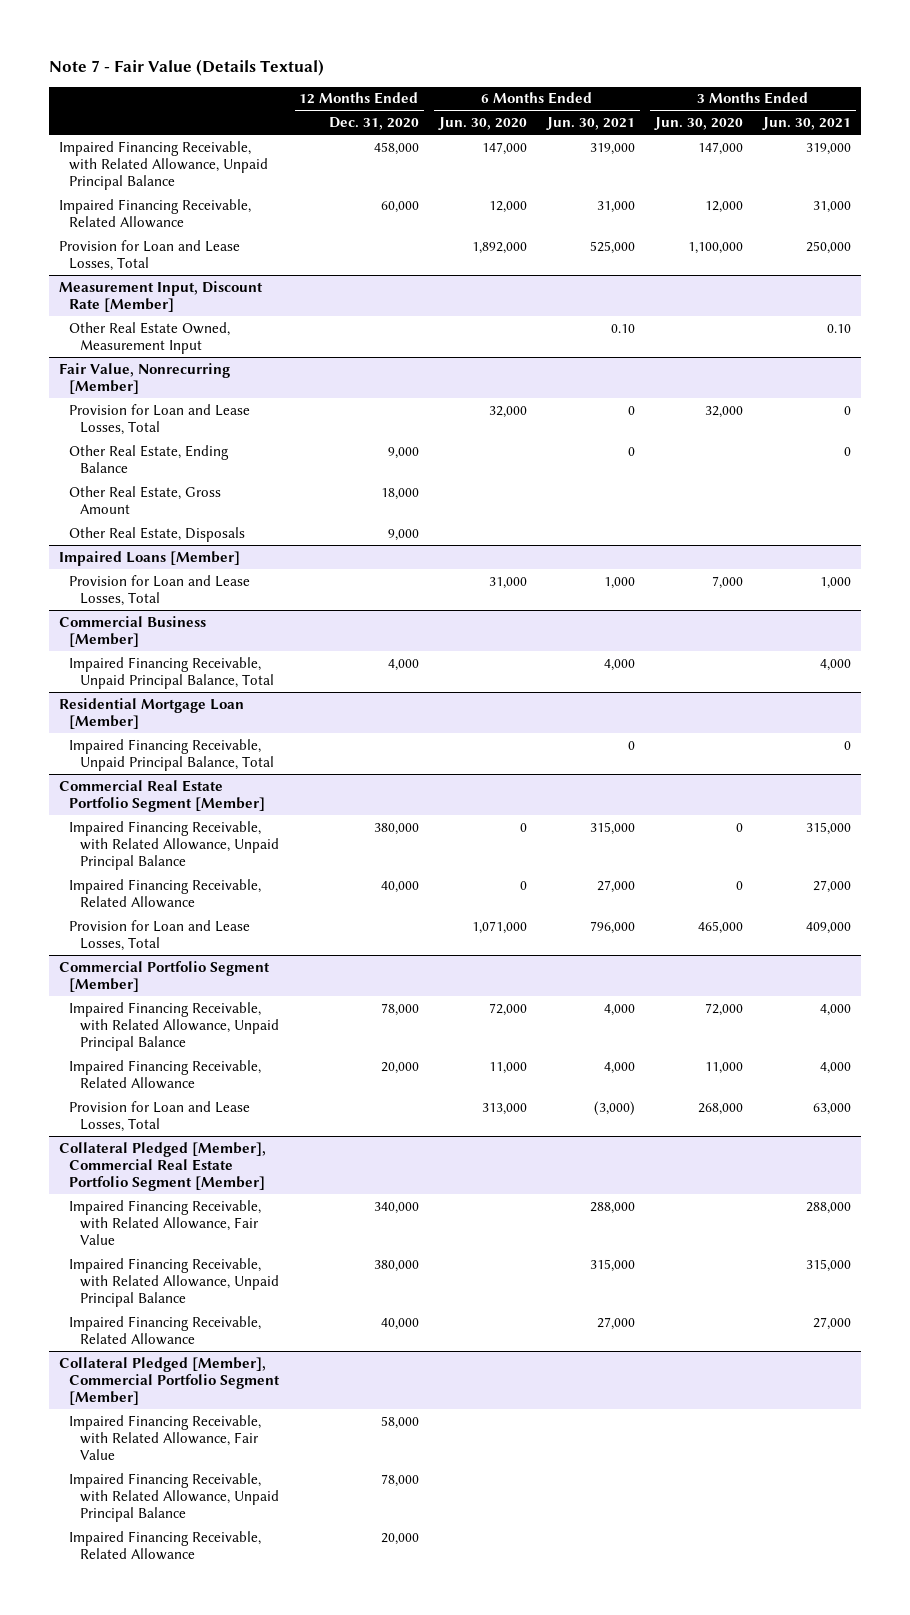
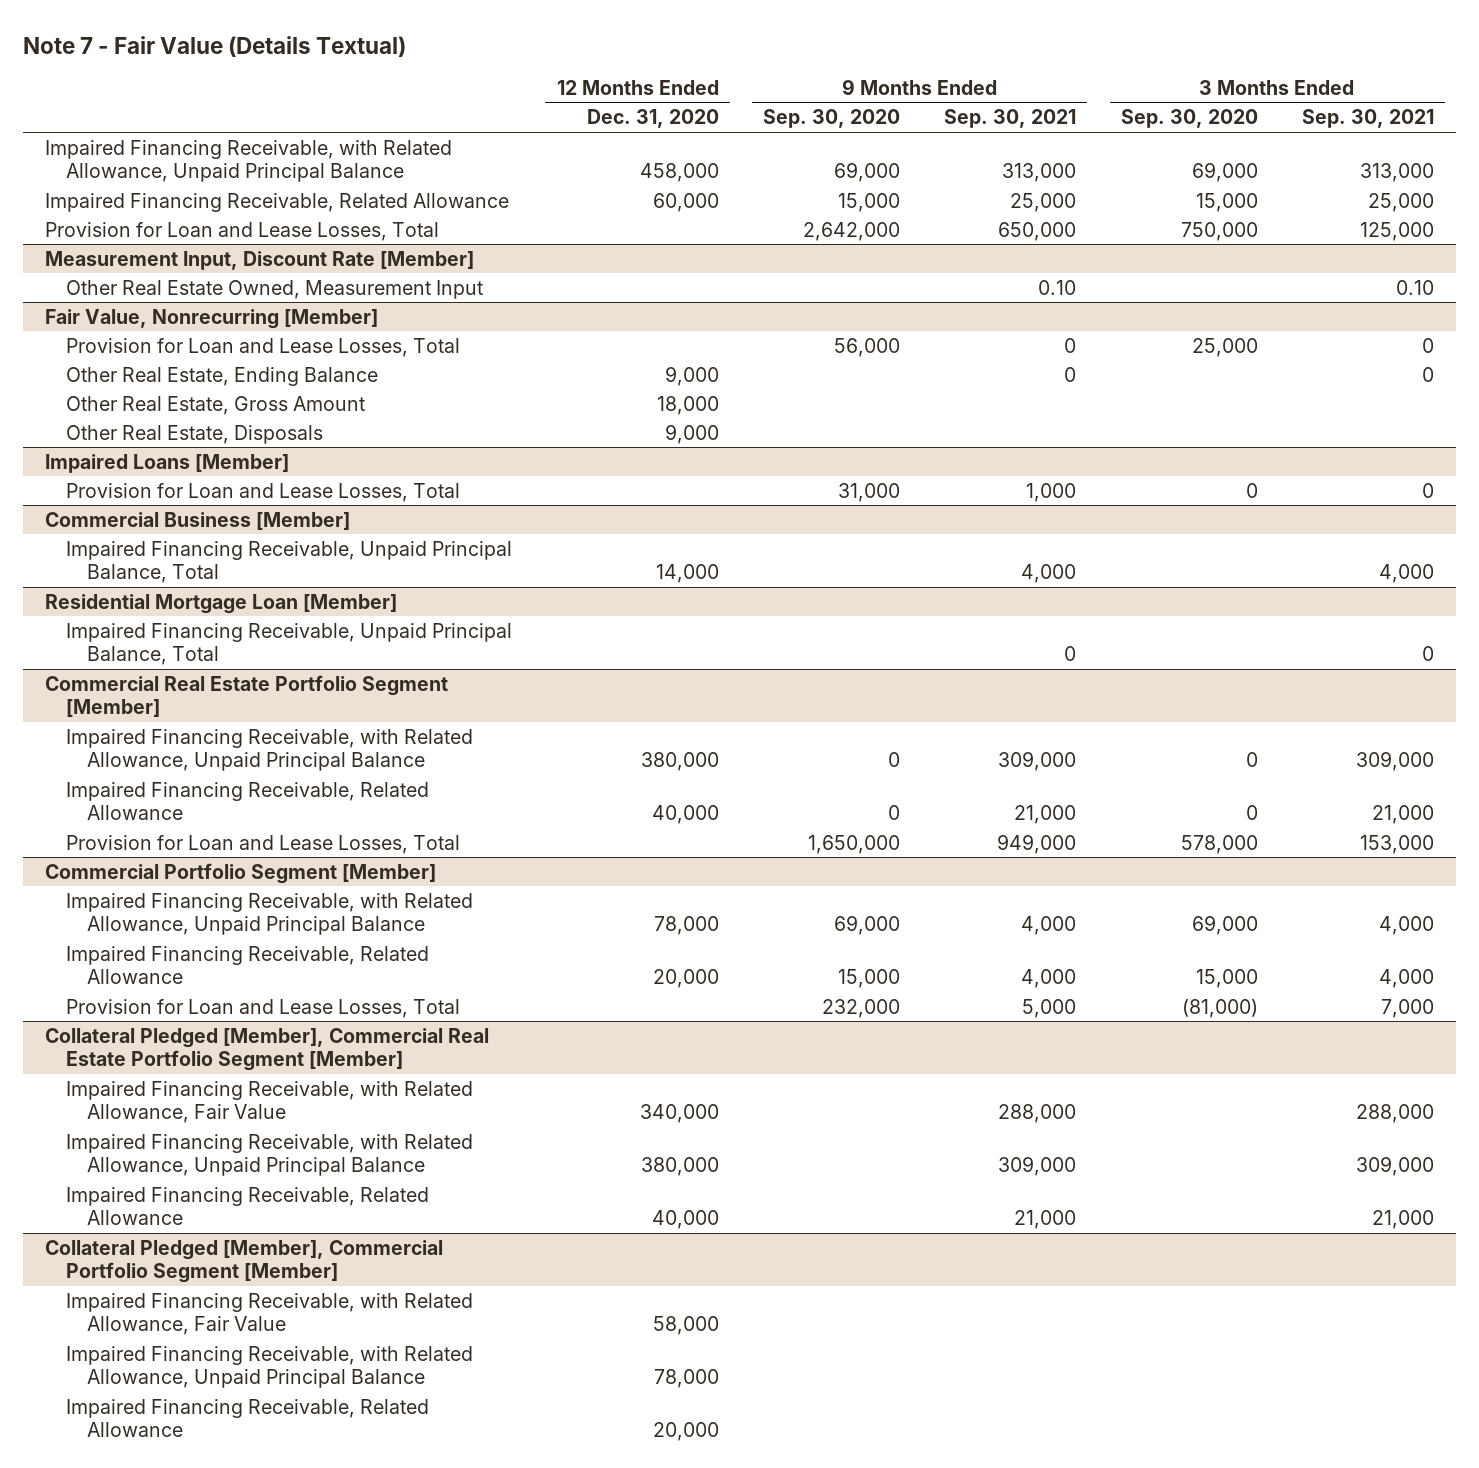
- | 12 Months Ended Dec. 31, 2020 | 6 Months Ended Jun. 30, 2020 | 6 Months Ended Jun. 30, 2021 | 3 Months Ended Jun. 30, 2020 | 3 Months Ended Jun. 30, 2021
+ | 12 Months Ended Dec. 31, 2020 | 9 Months Ended Sep. 30, 2020 | 9 Months Ended Sep. 30, 2021 | 3 Months Ended Sep. 30, 2020 | 3 Months Ended Sep. 30, 2021
@ Commercial Business [Member]
- Impaired Financing Receivable, Unpaid Principal Balance, Total | 4,000 | | 4,000 | | 4,000
+ Impaired Financing Receivable, Unpaid Principal Balance, Total | 14,000 | | 4,000 | | 4,000

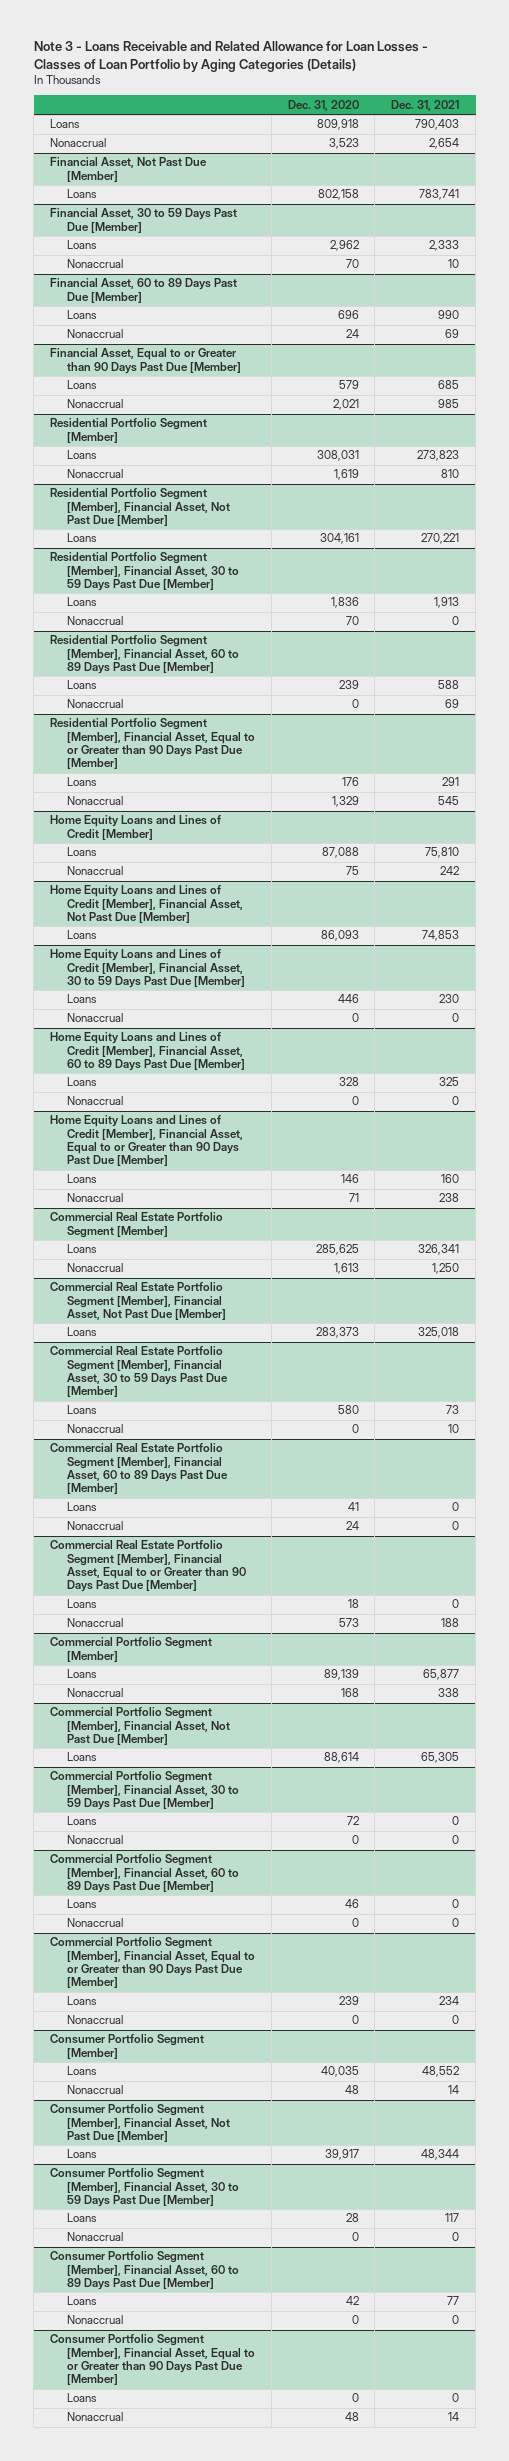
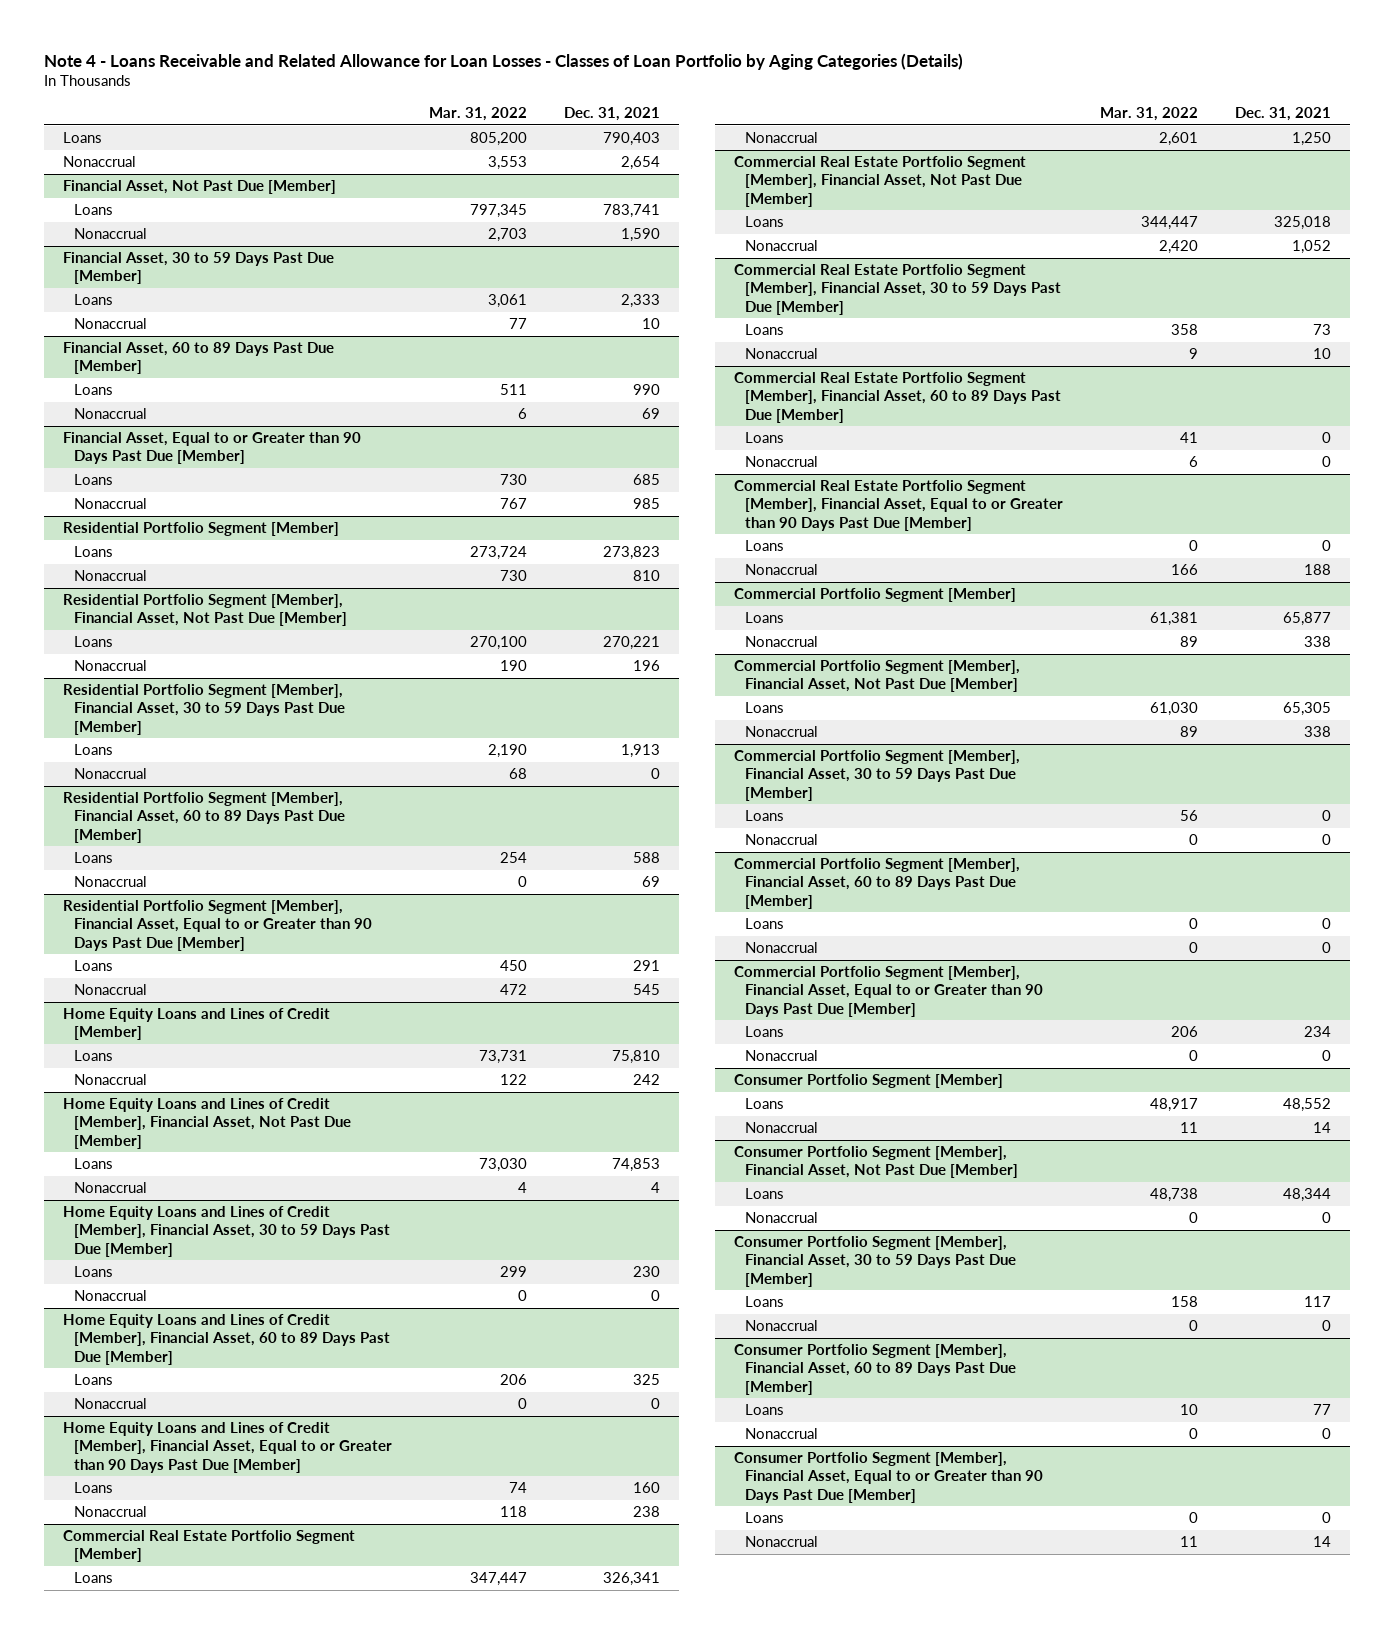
- Note 3 - Loans Receivable and Related Allowance for Loan Losses - Classes of Loan Portfolio by Aging Categories (Details)
+ Note 4 - Loans Receivable and Related Allowance for Loan Losses - Classes of Loan Portfolio by Aging Categories (Details)
- | Dec. 31, 2020 | Dec. 31, 2021
+ | Mar. 31, 2022 | Dec. 31, 2021
@ Financial Asset, Not Past Due [Member]
+ Nonaccrual | 2,703 | 1,590
@ Residential Portfolio Segment [Member], Financial Asset, Not Past Due [Member]
+ Nonaccrual | 190 | 196
@ Home Equity Loans and Lines of Credit [Member], Financial Asset, Not Past Due [Member]
+ Nonaccrual | 4 | 4
@ Commercial Real Estate Portfolio Segment [Member], Financial Asset, Not Past Due [Member]
+ Nonaccrual | 2,420 | 1,052
@ Commercial Portfolio Segment [Member], Financial Asset, Not Past Due [Member]
+ Nonaccrual | 89 | 338
@ Consumer Portfolio Segment [Member], Financial Asset, Not Past Due [Member]
+ Nonaccrual | 0 | 0

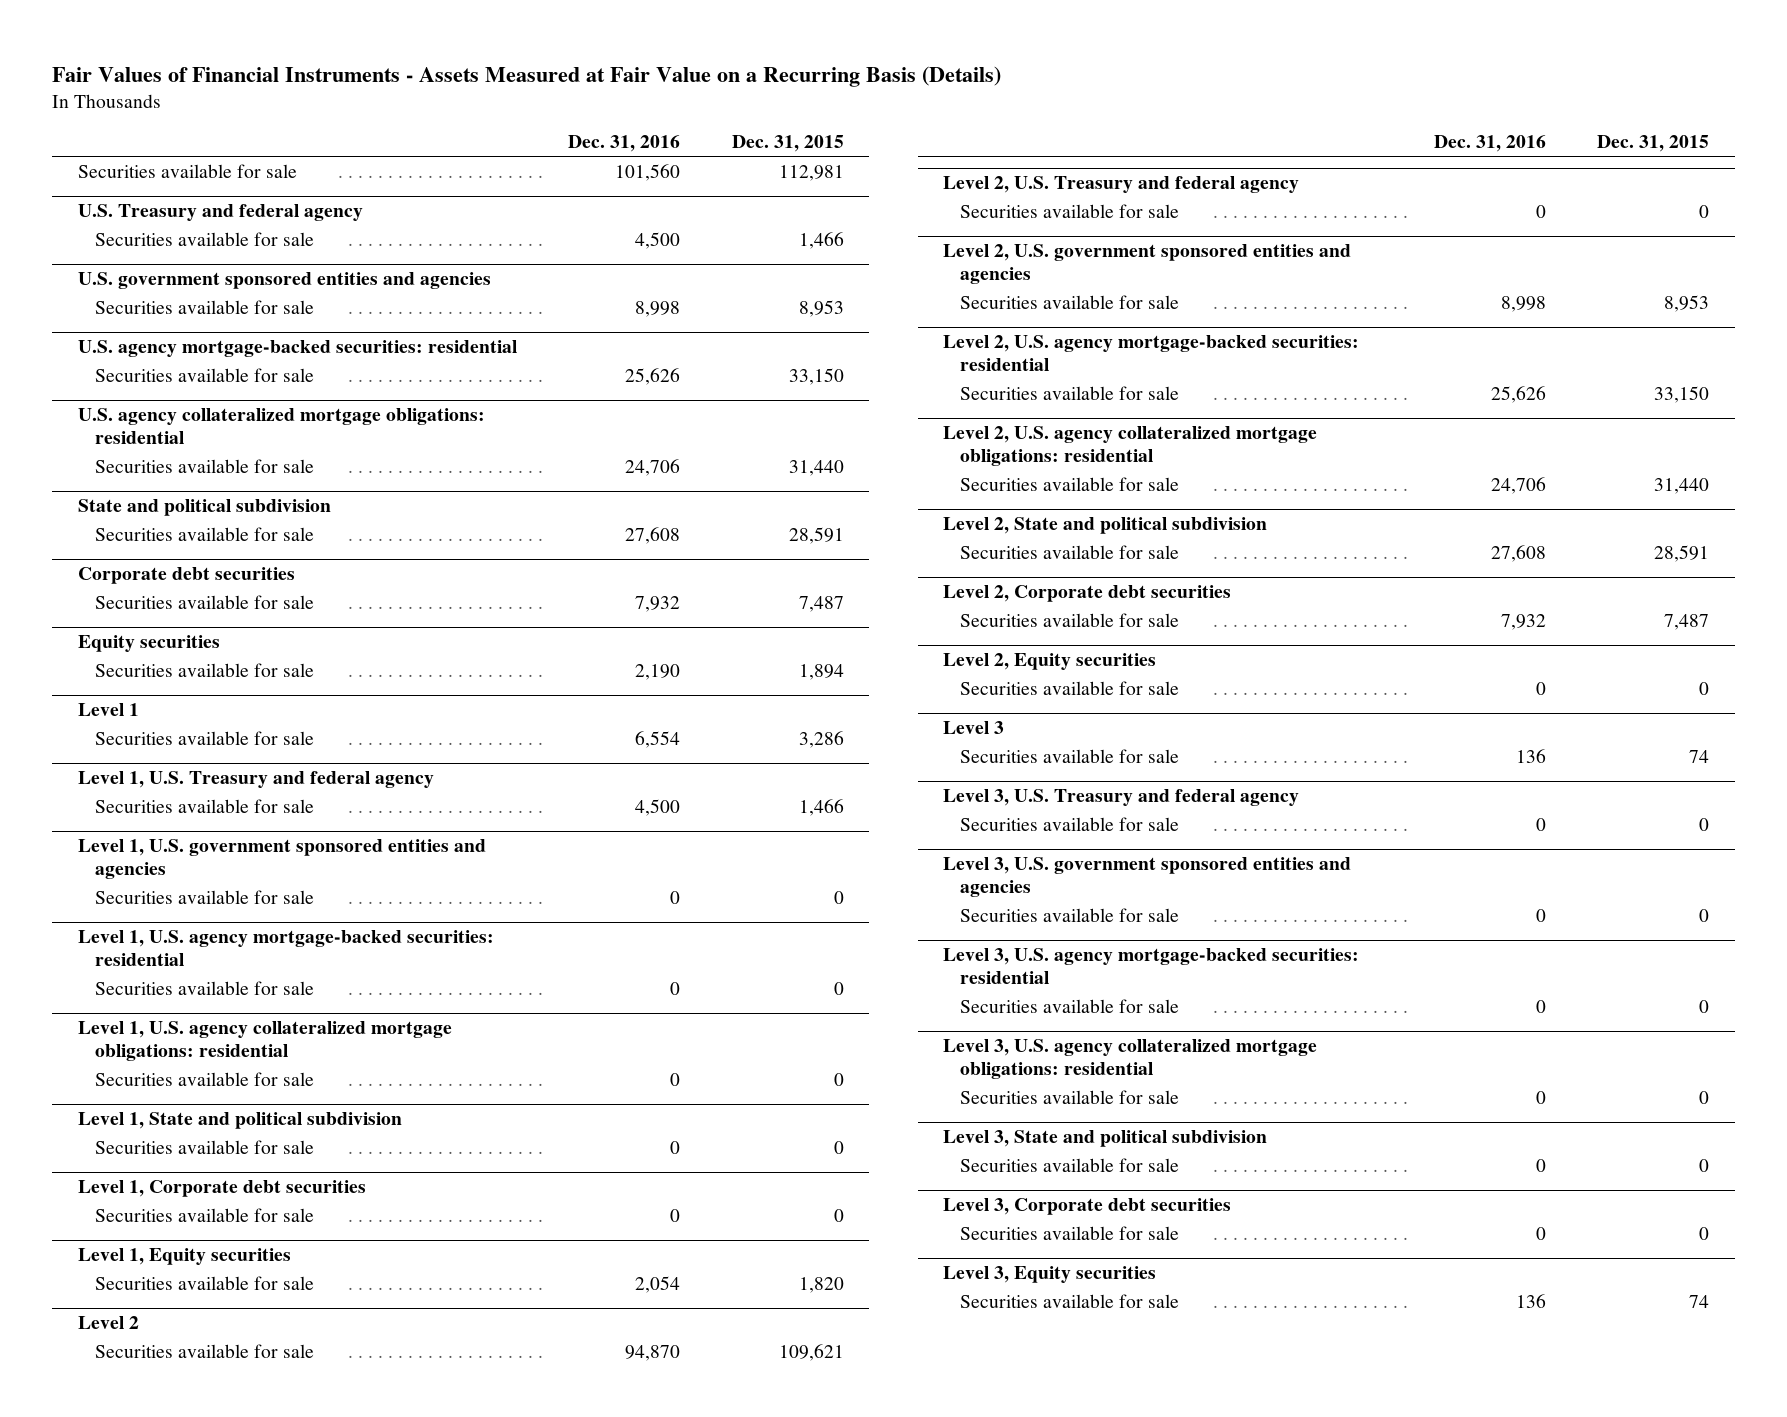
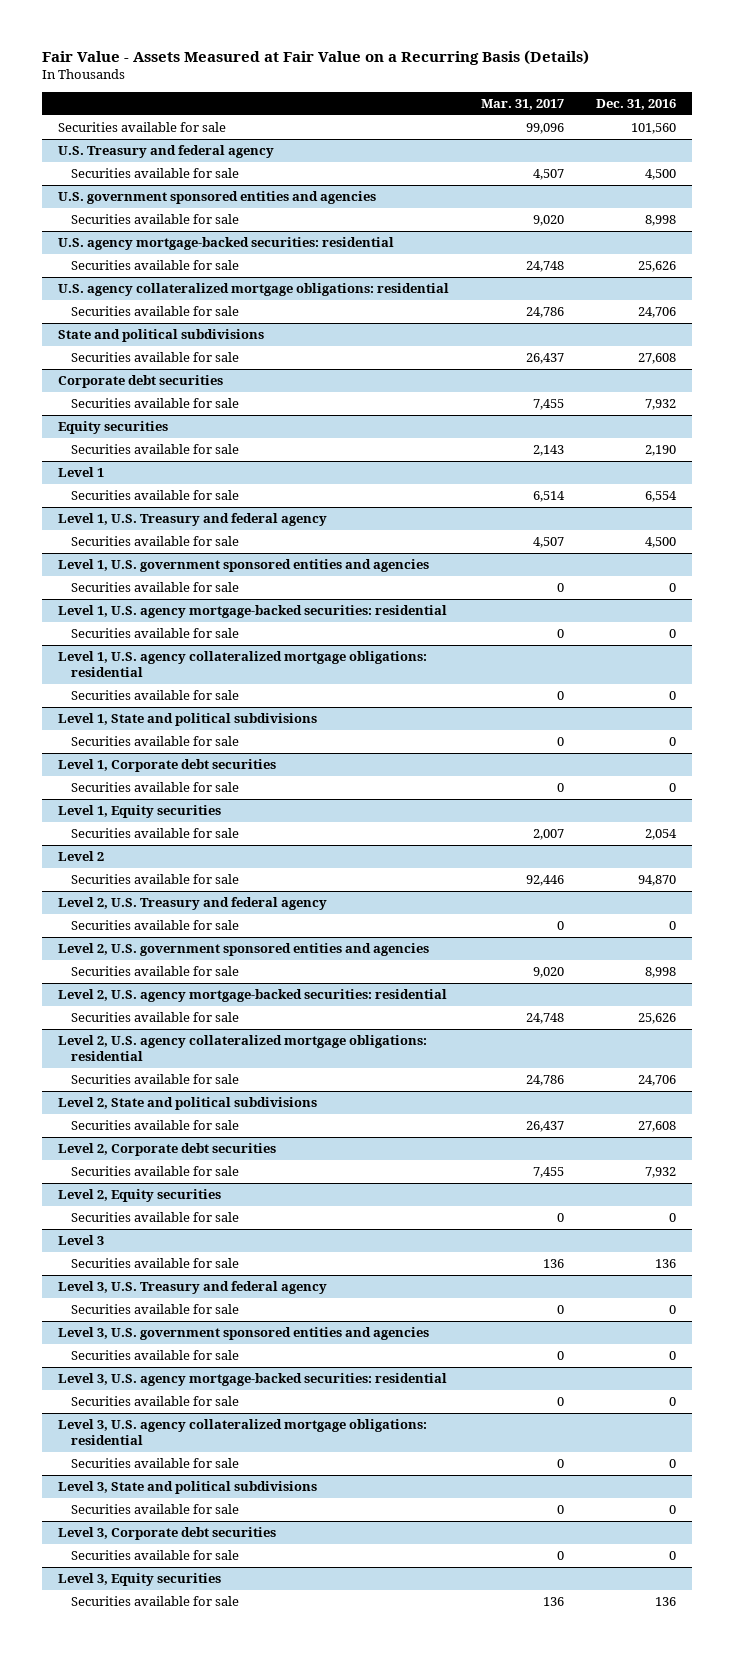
- Fair Values of Financial Instruments - Assets Measured at Fair Value on a Recurring Basis (Details)
+ Fair Value - Assets Measured at Fair Value on a Recurring Basis (Details)
- | Dec. 31, 2016 | Dec. 31, 2015
+ | Mar. 31, 2017 | Dec. 31, 2016
- State and political subdivision
+ State and political subdivisions
- Level 1, State and political subdivision
+ Level 1, State and political subdivisions
- Level 2, State and political subdivision
+ Level 2, State and political subdivisions
- Level 3, State and political subdivision
+ Level 3, State and political subdivisions

